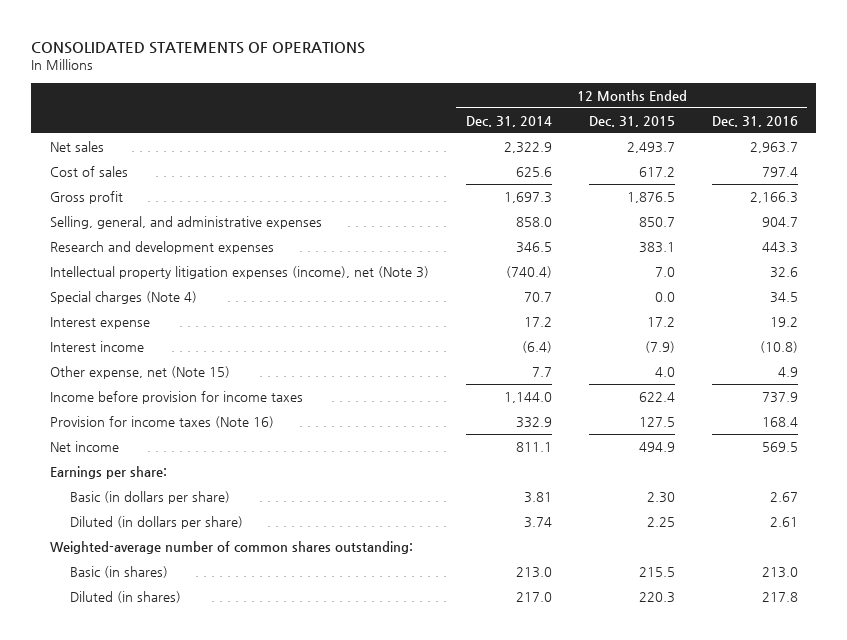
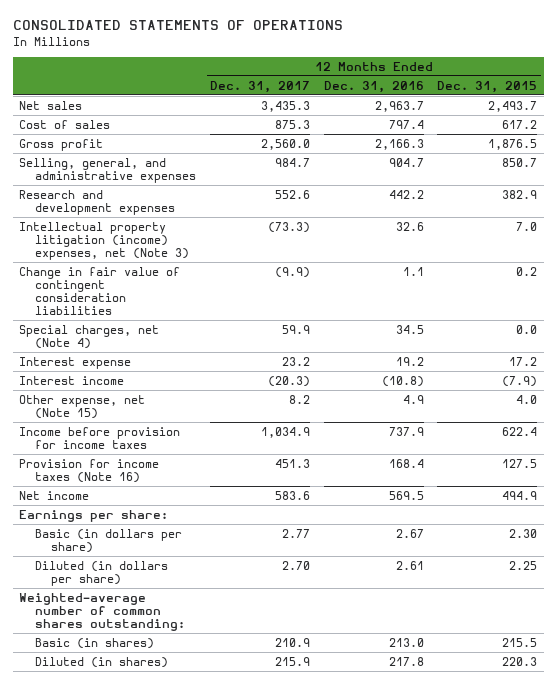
- | 12 Months Ended Dec. 31, 2014 | 12 Months Ended Dec. 31, 2015 | 12 Months Ended Dec. 31, 2016
+ | 12 Months Ended Dec. 31, 2017 | 12 Months Ended Dec. 31, 2016 | 12 Months Ended Dec. 31, 2015
- Research and development expenses | 346.5 | 383.1 | 443.3
- Intellectual property litigation expenses (income), net (Note 3) | (740.4) | 7.0 | 32.6
- Special charges (Note 4) | 70.7 | 0.0 | 34.5
+ Research and development expenses | 552.6 | 442.2 | 382.9
+ Intellectual property litigation (income) expenses, net (Note 3) | (73.3) | 32.6 | 7.0
+ Change in fair value of contingent consideration liabilities | (9.9) | 1.1 | 0.2
+ Special charges, net (Note 4) | 59.9 | 34.5 | 0.0

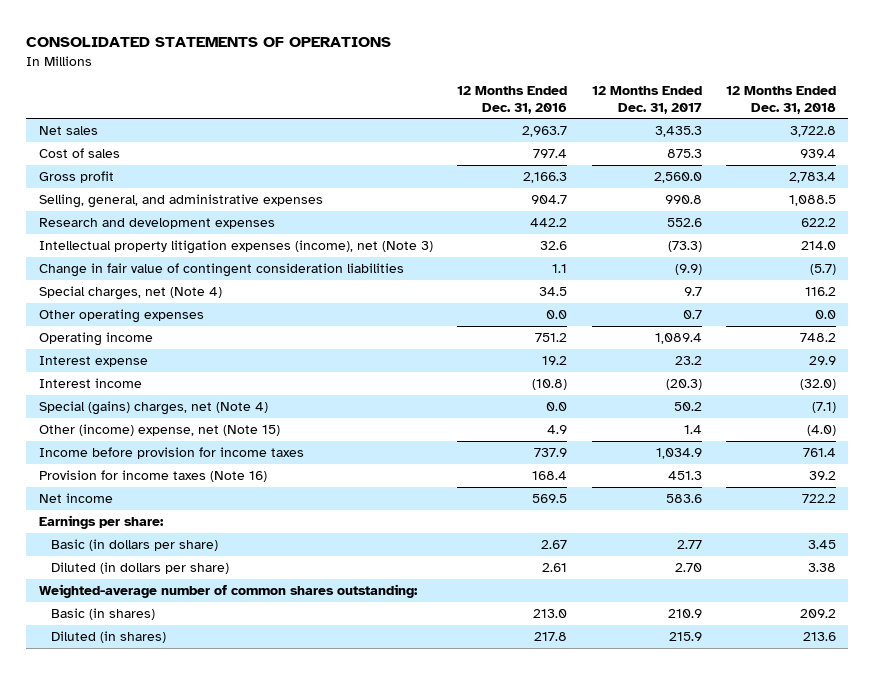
- | 12 Months Ended Dec. 31, 2017 | 12 Months Ended Dec. 31, 2016 | 12 Months Ended Dec. 31, 2015
+ | 12 Months Ended Dec. 31, 2016 | 12 Months Ended Dec. 31, 2017 | 12 Months Ended Dec. 31, 2018
- Selling, general, and administrative expenses | 984.7 | 904.7 | 850.7
+ Selling, general, and administrative expenses | 904.7 | 990.8 | 1,088.5
- Intellectual property litigation (income) expenses, net (Note 3) | (73.3) | 32.6 | 7.0
+ Intellectual property litigation expenses (income), net (Note 3) | 32.6 | (73.3) | 214.0
- Special charges, net (Note 4) | 59.9 | 34.5 | 0.0
+ Special charges, net (Note 4) | 34.5 | 9.7 | 116.2
+ Other operating expenses | 0.0 | 0.7 | 0.0
+ Operating income | 751.2 | 1,089.4 | 748.2
- Other expense, net (Note 15) | 8.2 | 4.9 | 4.0
+ Special (gains) charges, net (Note 4) | 0.0 | 50.2 | (7.1)
+ Other (income) expense, net (Note 15) | 4.9 | 1.4 | (4.0)

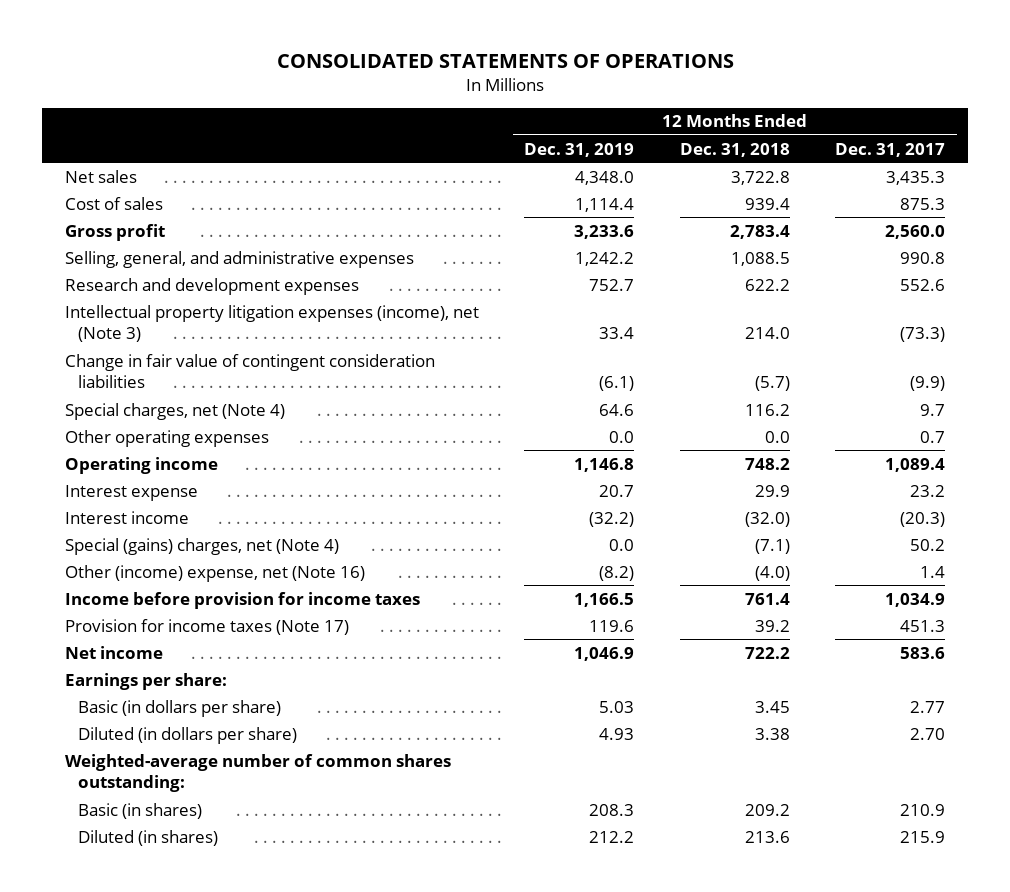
- | 12 Months Ended Dec. 31, 2016 | 12 Months Ended Dec. 31, 2017 | 12 Months Ended Dec. 31, 2018
+ | 12 Months Ended Dec. 31, 2019 | 12 Months Ended Dec. 31, 2018 | 12 Months Ended Dec. 31, 2017
- Other (income) expense, net (Note 15) | 4.9 | 1.4 | (4.0)
+ Other (income) expense, net (Note 16) | (8.2) | (4.0) | 1.4
- Provision for income taxes (Note 16) | 168.4 | 451.3 | 39.2
+ Provision for income taxes (Note 17) | 119.6 | 39.2 | 451.3

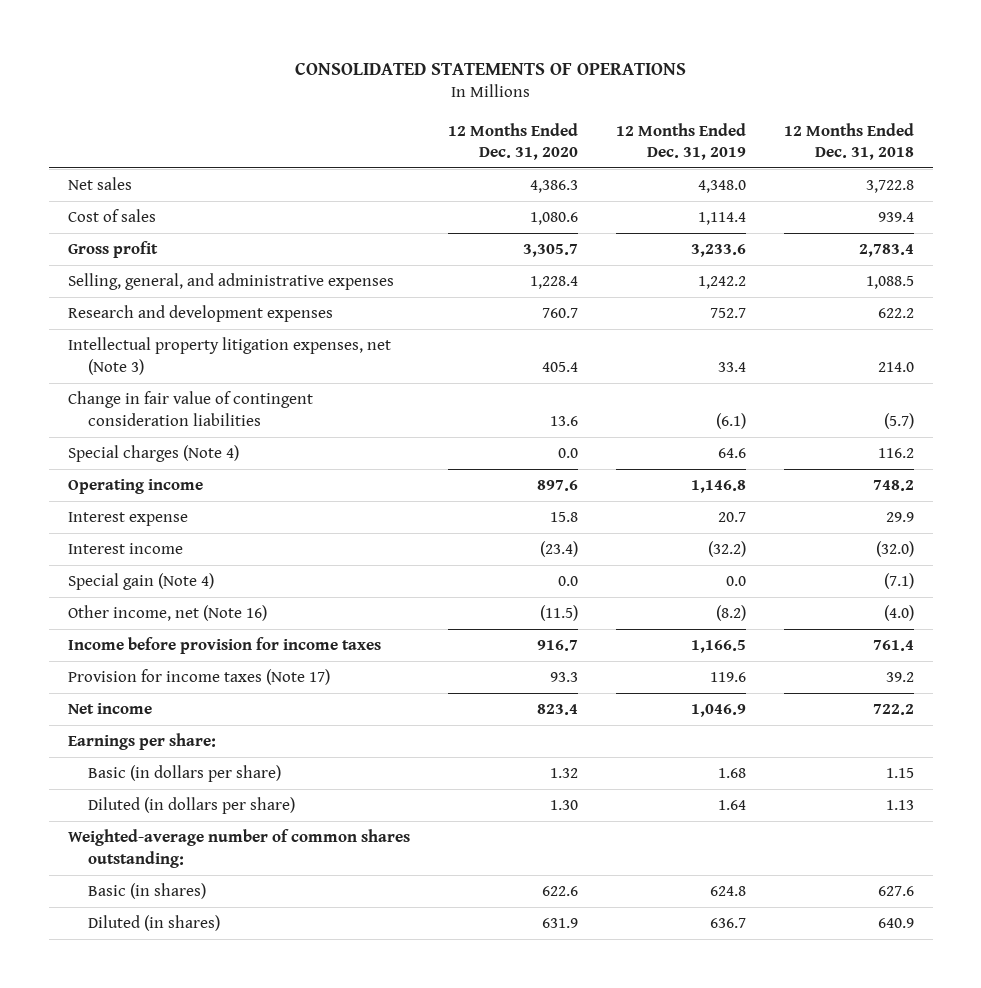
- | 12 Months Ended Dec. 31, 2019 | 12 Months Ended Dec. 31, 2018 | 12 Months Ended Dec. 31, 2017
+ | 12 Months Ended Dec. 31, 2020 | 12 Months Ended Dec. 31, 2019 | 12 Months Ended Dec. 31, 2018
- Intellectual property litigation expenses (income), net (Note 3) | 33.4 | 214.0 | (73.3)
+ Intellectual property litigation expenses, net (Note 3) | 405.4 | 33.4 | 214.0
- Special charges, net (Note 4) | 64.6 | 116.2 | 9.7
- Other operating expenses | 0.0 | 0.0 | 0.7
+ Special charges (Note 4) | 0.0 | 64.6 | 116.2
- Special (gains) charges, net (Note 4) | 0.0 | (7.1) | 50.2
- Other (income) expense, net (Note 16) | (8.2) | (4.0) | 1.4
+ Special gain (Note 4) | 0.0 | 0.0 | (7.1)
+ Other income, net (Note 16) | (11.5) | (8.2) | (4.0)
- Basic (in dollars per share) | 5.03 | 3.45 | 2.77
- Diluted (in dollars per share) | 4.93 | 3.38 | 2.70
+ Basic (in dollars per share) | 1.32 | 1.68 | 1.15
+ Diluted (in dollars per share) | 1.30 | 1.64 | 1.13
- Basic (in shares) | 208.3 | 209.2 | 210.9
- Diluted (in shares) | 212.2 | 213.6 | 215.9
+ Basic (in shares) | 622.6 | 624.8 | 627.6
+ Diluted (in shares) | 631.9 | 636.7 | 640.9

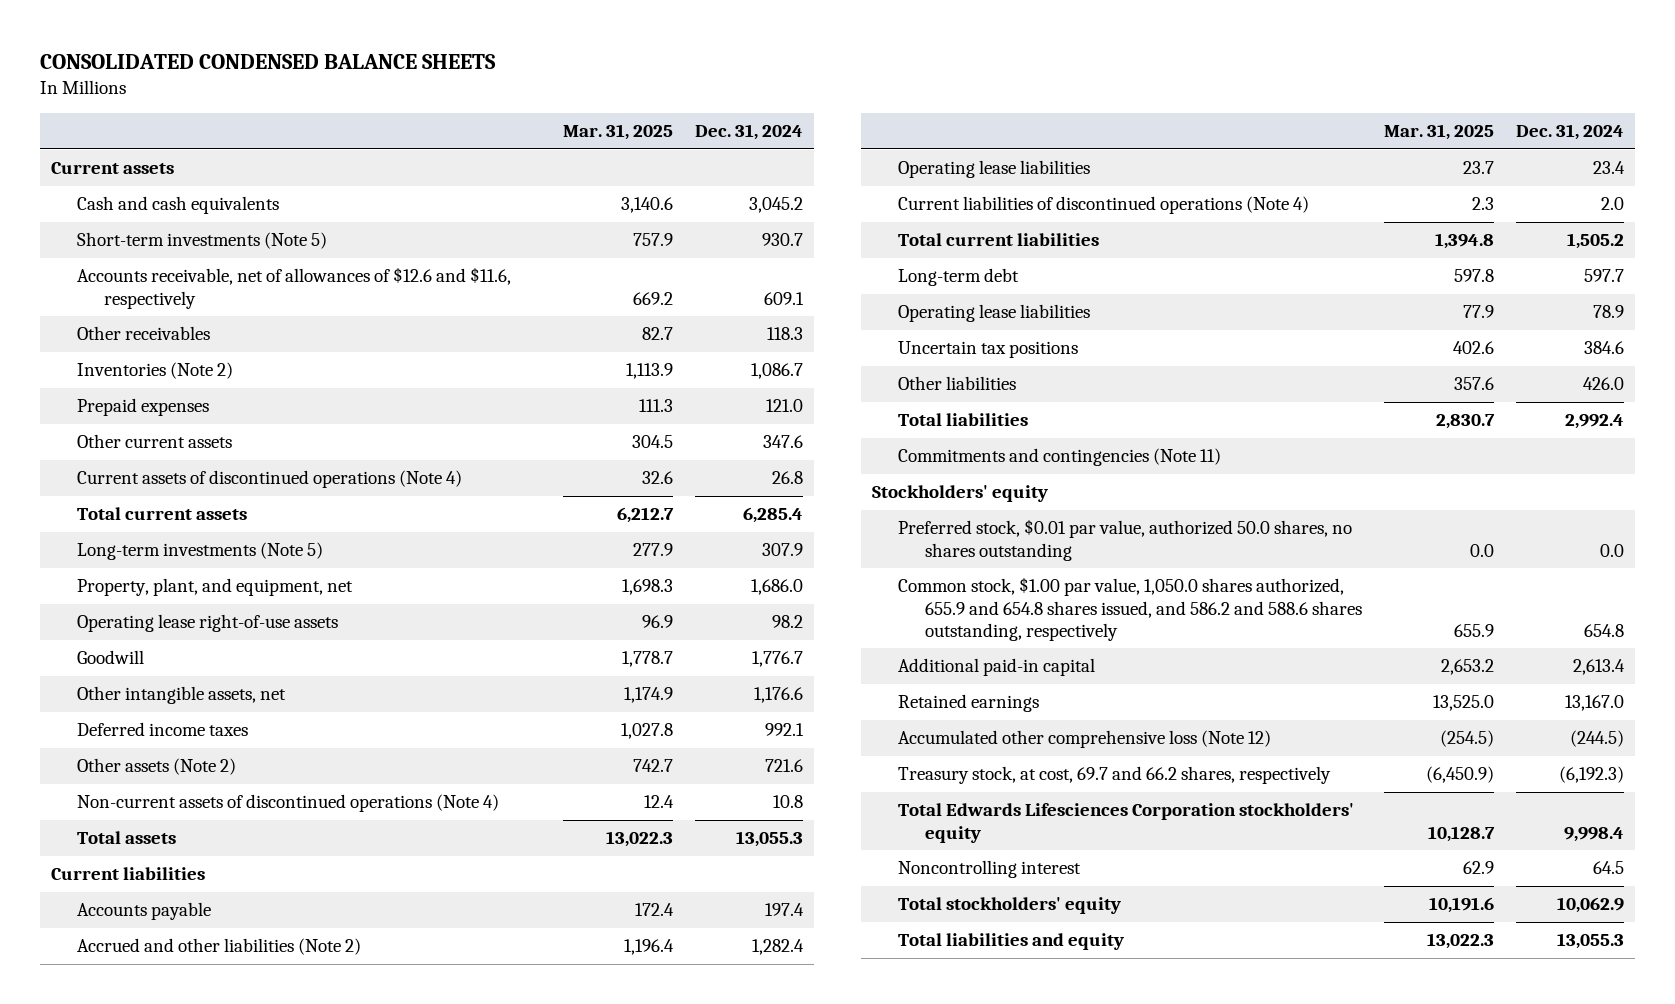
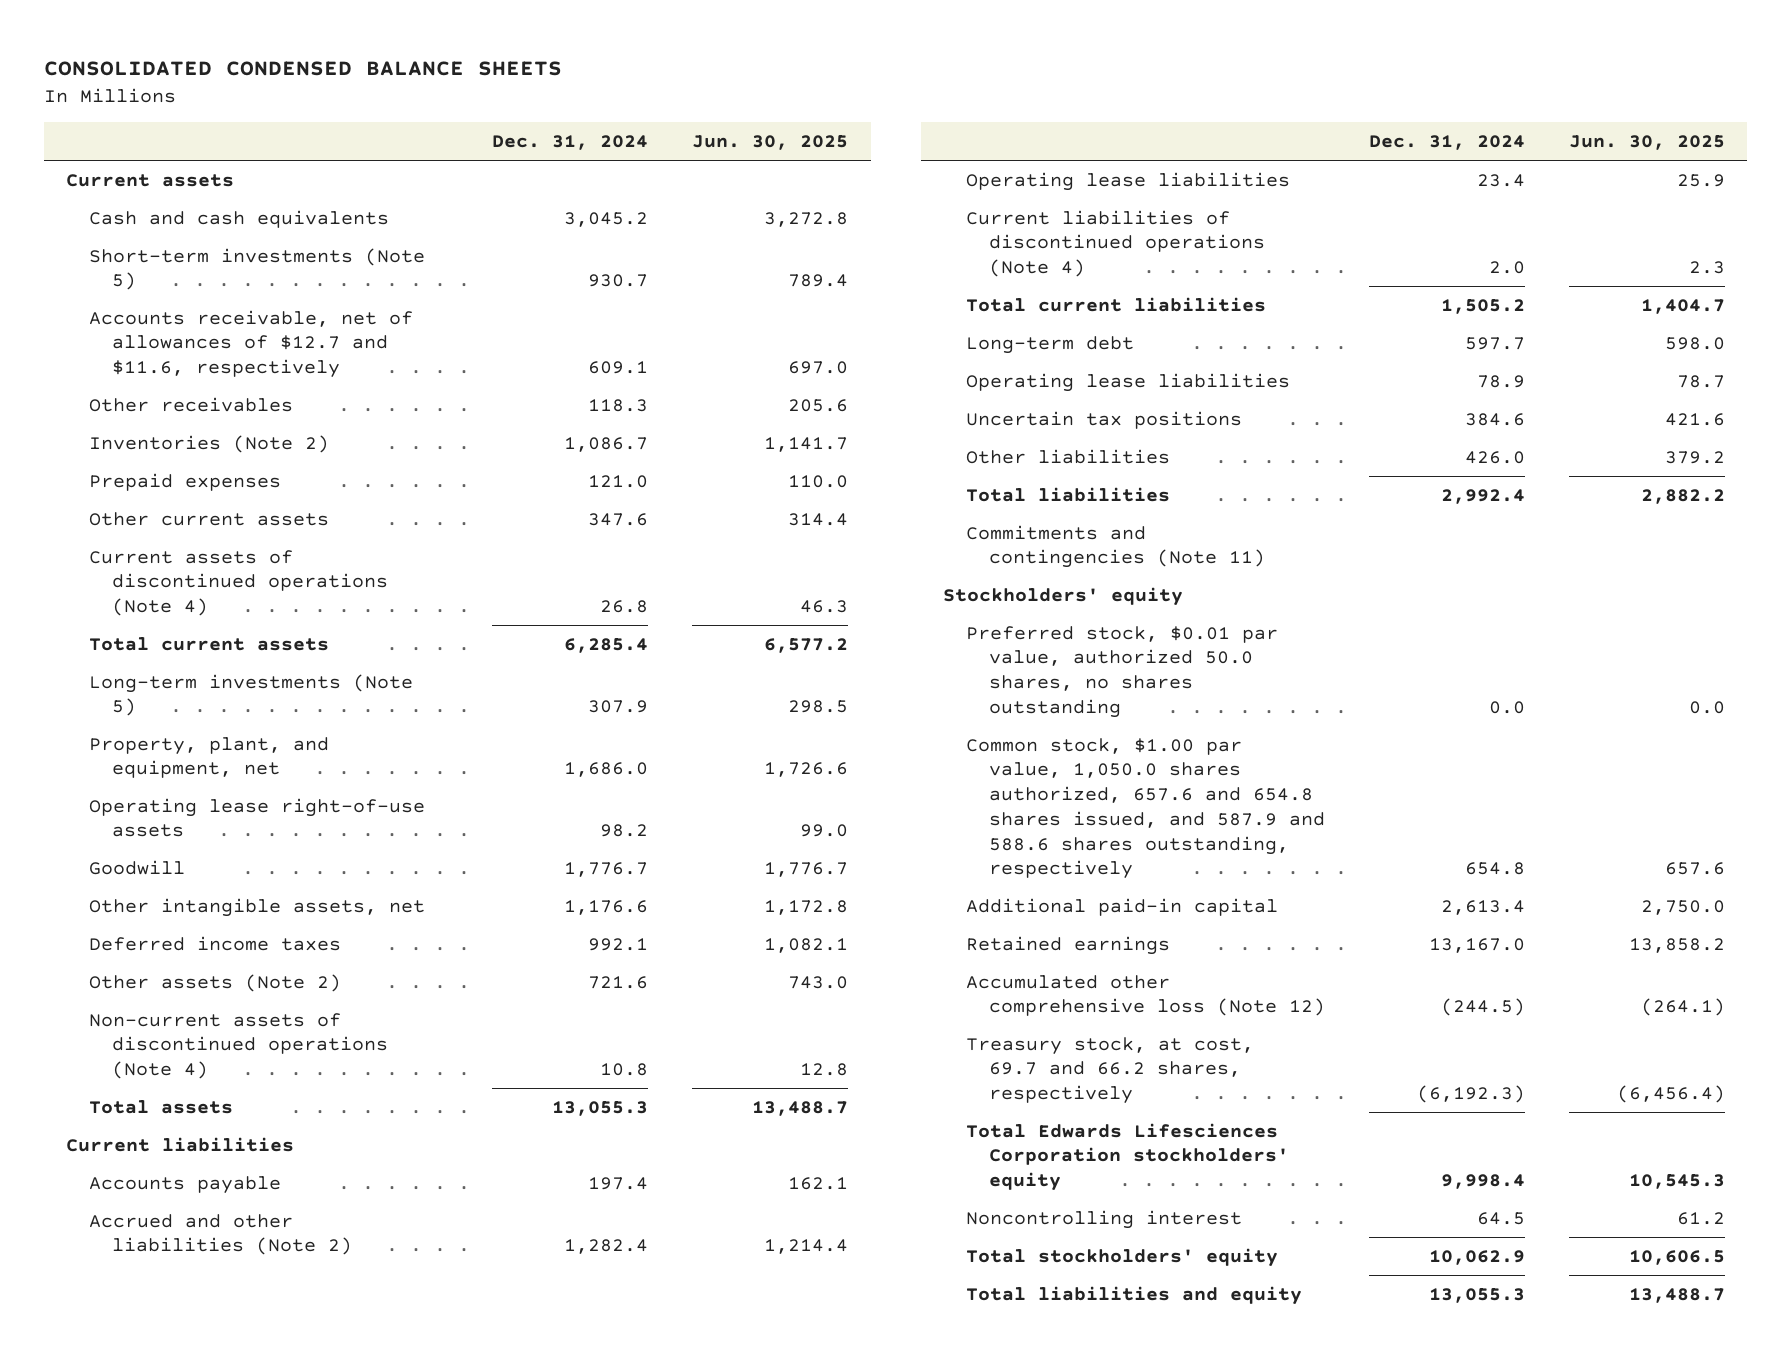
- | Mar. 31, 2025 | Dec. 31, 2024
+ | Dec. 31, 2024 | Jun. 30, 2025
- Accounts receivable, net of allowances of $12.6 and $11.6, respectively | 669.2 | 609.1
+ Accounts receivable, net of allowances of $12.7 and $11.6, respectively | 609.1 | 697.0
- Common stock, $1.00 par value, 1,050.0 shares authorized, 655.9 and 654.8 shares issued, and 586.2 and 588.6 shares outstanding, respectively | 655.9 | 654.8
+ Common stock, $1.00 par value, 1,050.0 shares authorized, 657.6 and 654.8 shares issued, and 587.9 and 588.6 shares outstanding, respectively | 654.8 | 657.6

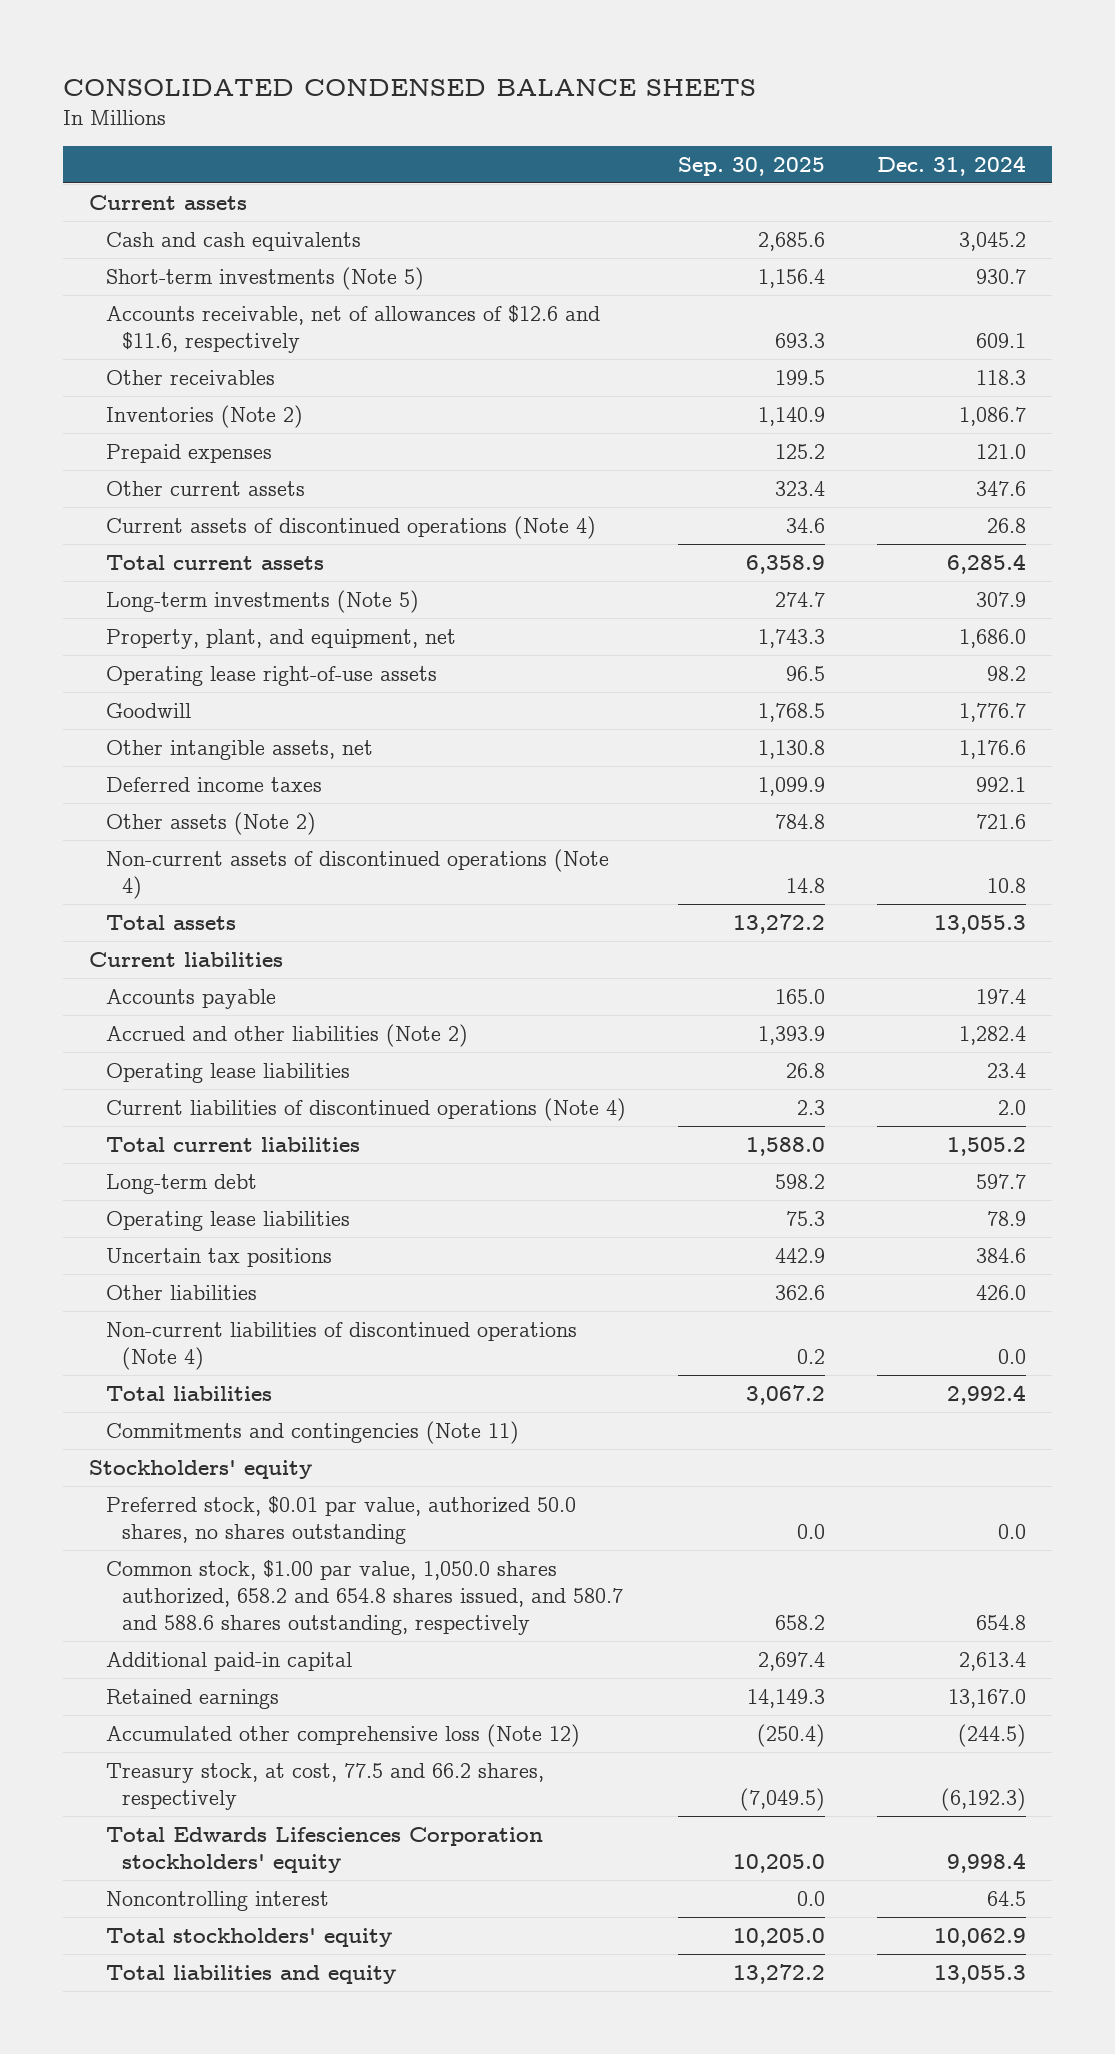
- | Dec. 31, 2024 | Jun. 30, 2025
+ | Sep. 30, 2025 | Dec. 31, 2024
- Accounts receivable, net of allowances of $12.7 and $11.6, respectively | 609.1 | 697.0
+ Accounts receivable, net of allowances of $12.6 and $11.6, respectively | 693.3 | 609.1
+ Non-current liabilities of discontinued operations (Note 4) | 0.2 | 0.0
- Common stock, $1.00 par value, 1,050.0 shares authorized, 657.6 and 654.8 shares issued, and 587.9 and 588.6 shares outstanding, respectively | 654.8 | 657.6
+ Common stock, $1.00 par value, 1,050.0 shares authorized, 658.2 and 654.8 shares issued, and 580.7 and 588.6 shares outstanding, respectively | 658.2 | 654.8
- Treasury stock, at cost, 69.7 and 66.2 shares, respectively | (6,192.3) | (6,456.4)
+ Treasury stock, at cost, 77.5 and 66.2 shares, respectively | (7,049.5) | (6,192.3)

